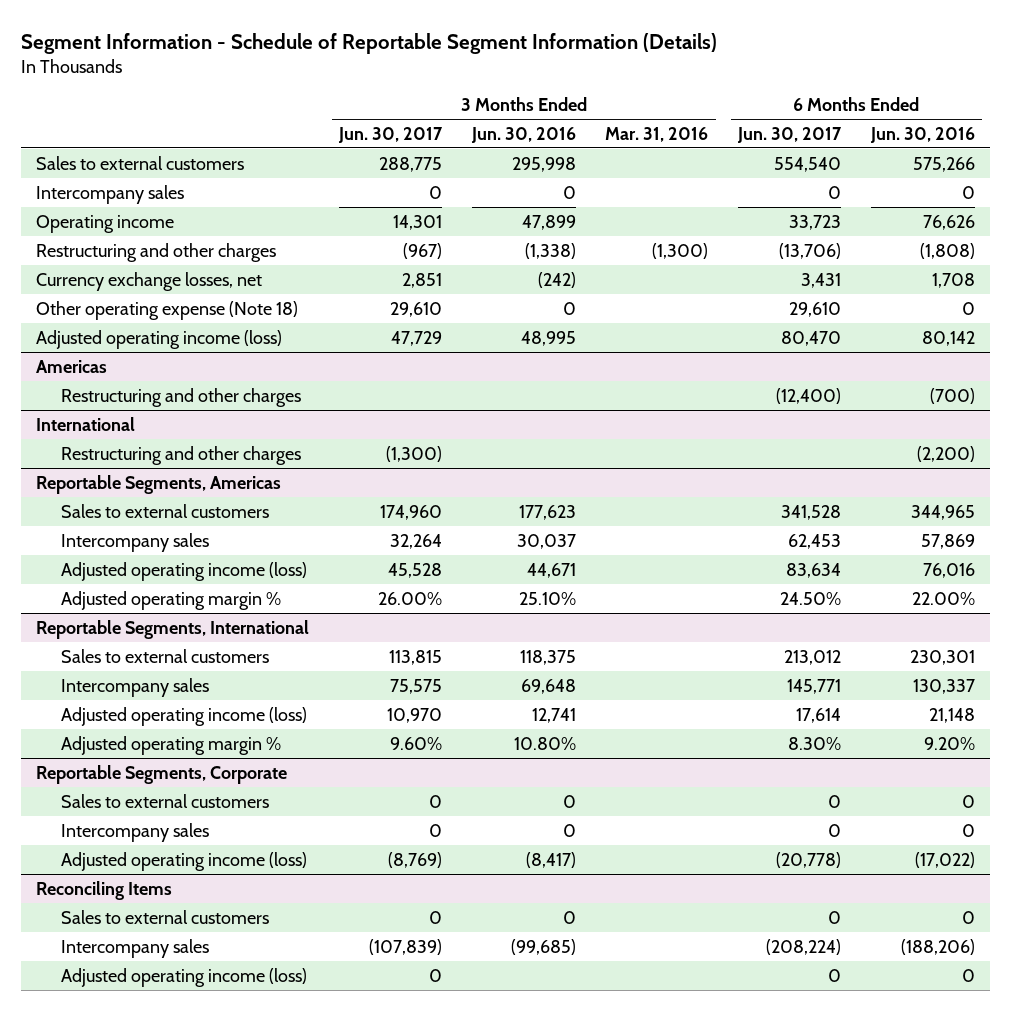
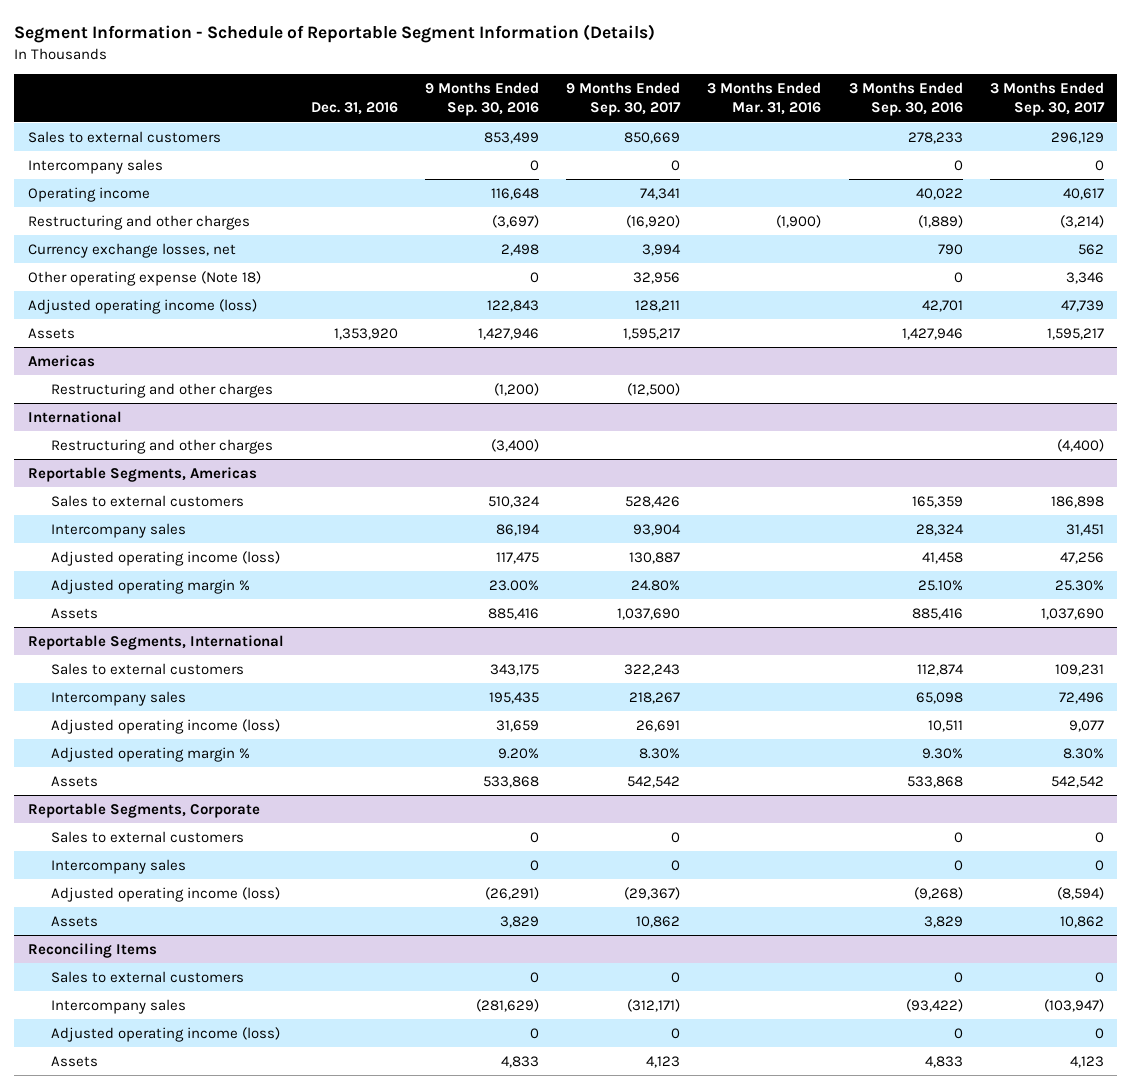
- | 3 Months Ended Jun. 30, 2017 | 3 Months Ended Jun. 30, 2016 | 3 Months Ended Mar. 31, 2016 | 6 Months Ended Jun. 30, 2017 | 6 Months Ended Jun. 30, 2016
+ | Dec. 31, 2016 | 9 Months Ended Sep. 30, 2016 | 9 Months Ended Sep. 30, 2017 | 3 Months Ended Mar. 31, 2016 | 3 Months Ended Sep. 30, 2016 | 3 Months Ended Sep. 30, 2017
- Restructuring and other charges | (967) | (1,338) | (1,300) | (13,706) | (1,808)
+ Restructuring and other charges | | (3,697) | (16,920) | (1,900) | (1,889) | (3,214)
+ Assets | 1,353,920 | 1,427,946 | 1,595,217 | | 1,427,946 | 1,595,217
@ Reportable Segments, Americas
+ Assets | | 885,416 | 1,037,690 | | 885,416 | 1,037,690
@ Reportable Segments, International
+ Assets | | 533,868 | 542,542 | | 533,868 | 542,542
@ Reportable Segments, Corporate
+ Assets | | 3,829 | 10,862 | | 3,829 | 10,862
@ Reconciling Items
+ Assets | | 4,833 | 4,123 | | 4,833 | 4,123

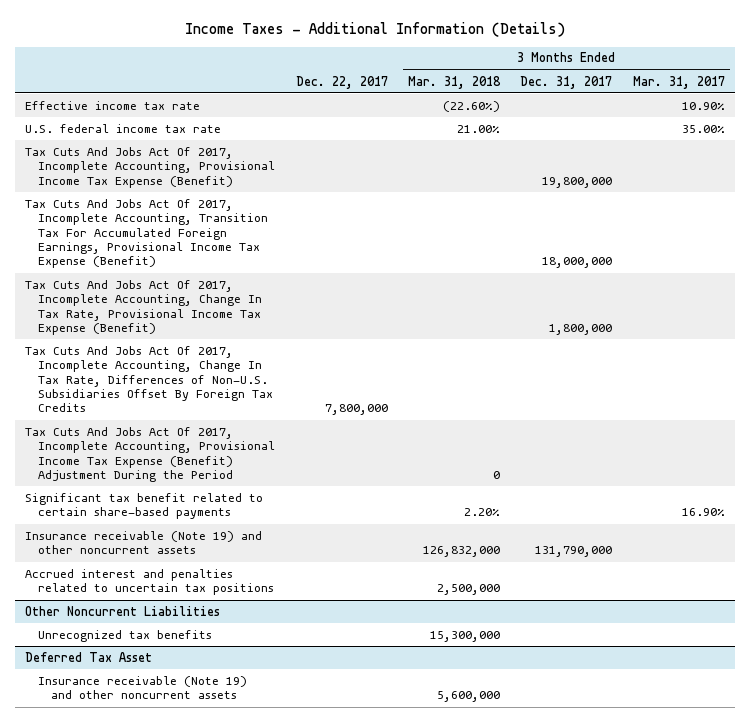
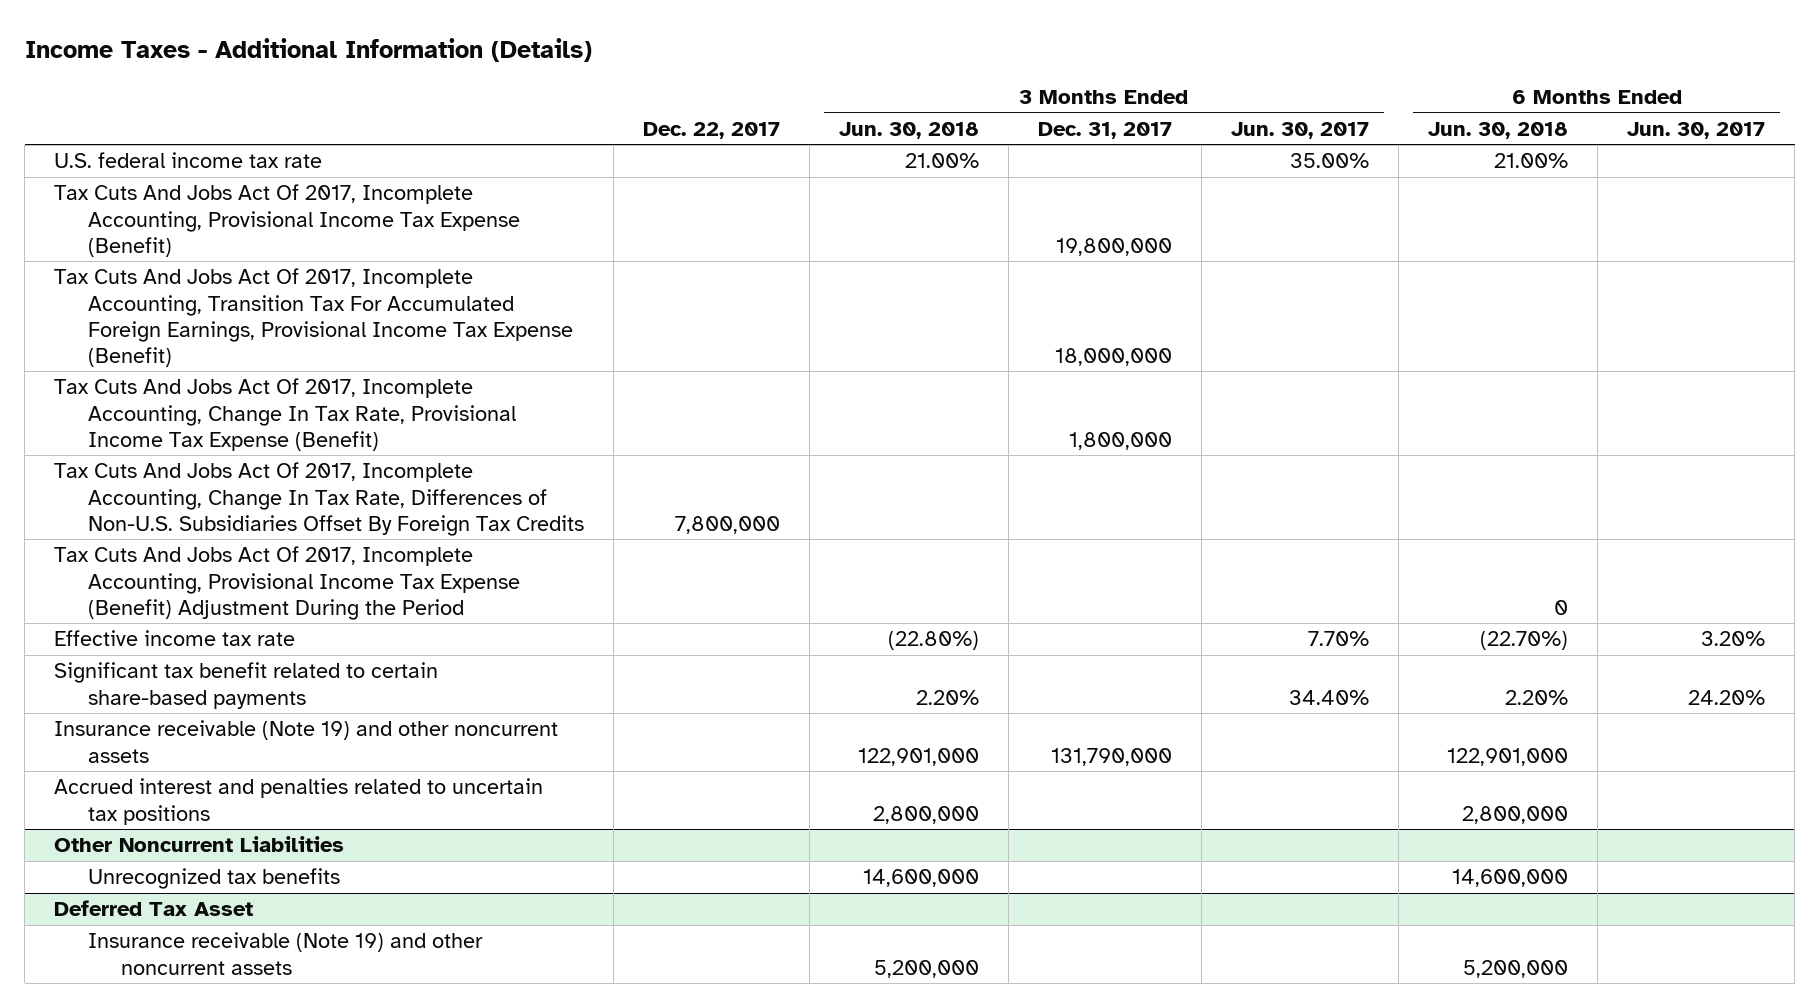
- | Dec. 22, 2017 | 3 Months Ended Mar. 31, 2018 | 3 Months Ended Dec. 31, 2017 | 3 Months Ended Mar. 31, 2017
+ | Dec. 22, 2017 | 3 Months Ended Jun. 30, 2018 | 3 Months Ended Dec. 31, 2017 | 3 Months Ended Jun. 30, 2017 | 6 Months Ended Jun. 30, 2018 | 6 Months Ended Jun. 30, 2017
moved down: Effective income tax rate | | (22.80%) | | 7.70% | (22.70%) | 3.20%

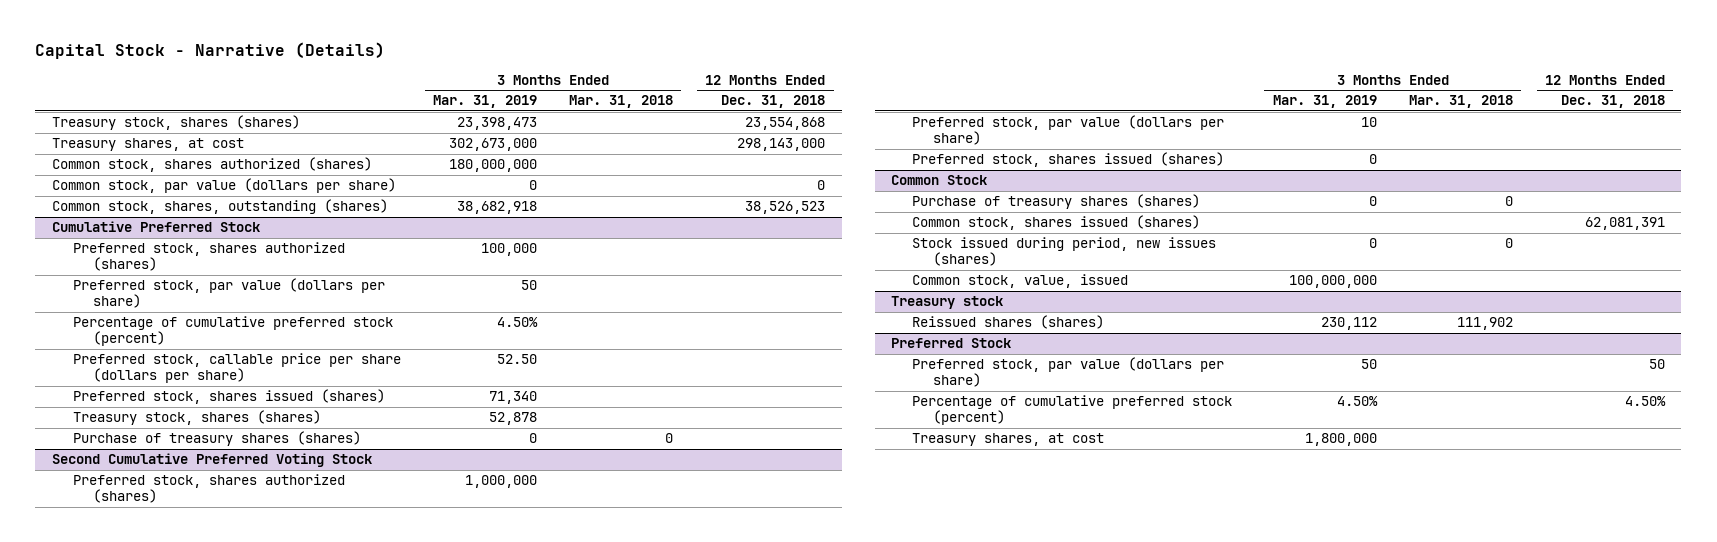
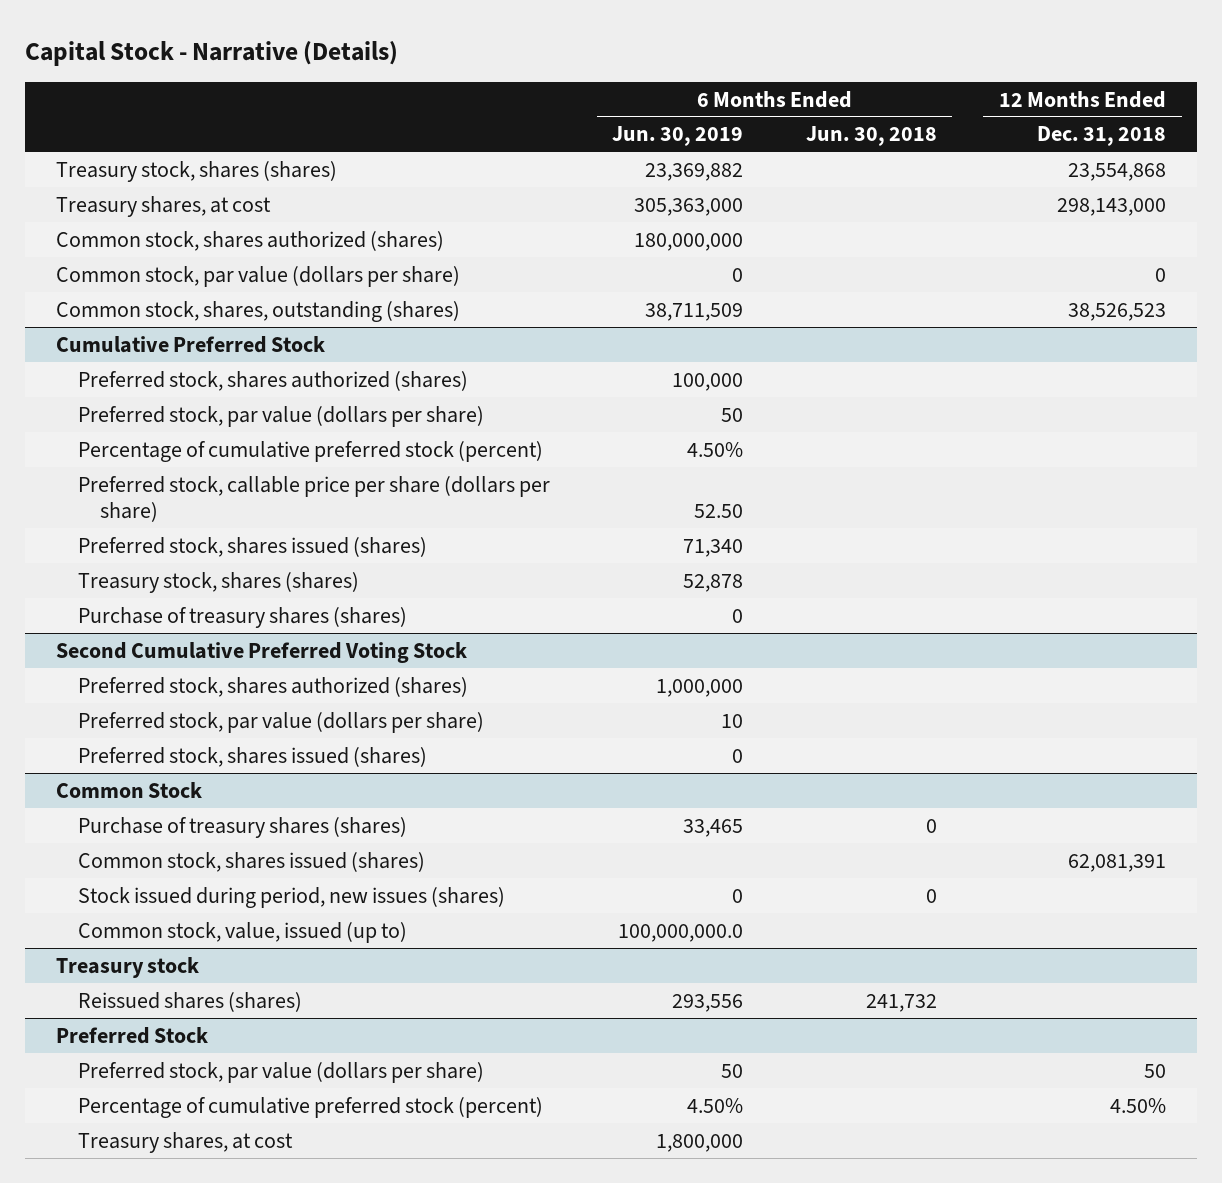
- | 3 Months Ended Mar. 31, 2019 | 3 Months Ended Mar. 31, 2018 | 12 Months Ended Dec. 31, 2018
+ | 6 Months Ended Jun. 30, 2019 | 6 Months Ended Jun. 30, 2018 | 12 Months Ended Dec. 31, 2018
@ Common Stock
- Common stock, value, issued | 100,000,000 | |
+ Common stock, value, issued (up to) | 100,000,000.0 | |

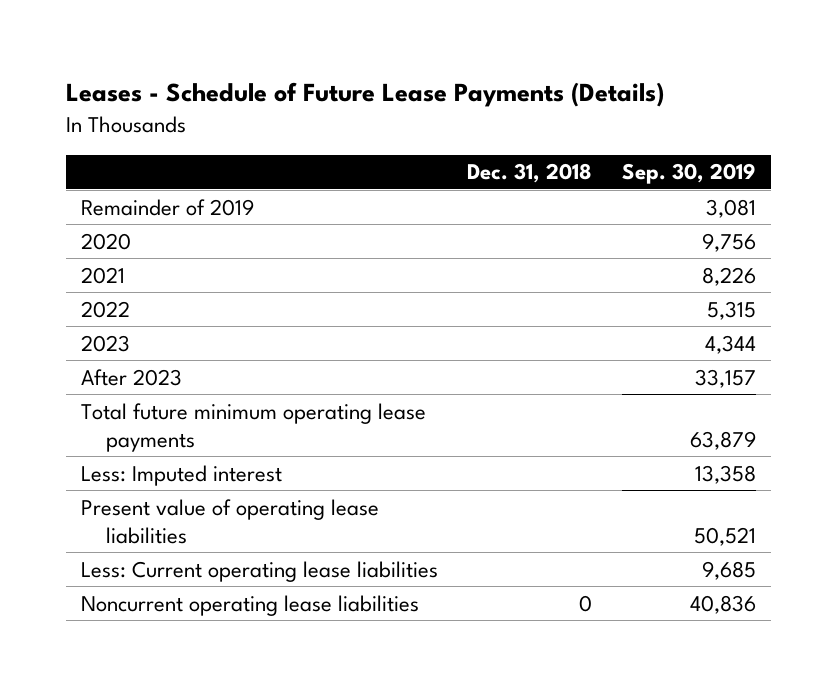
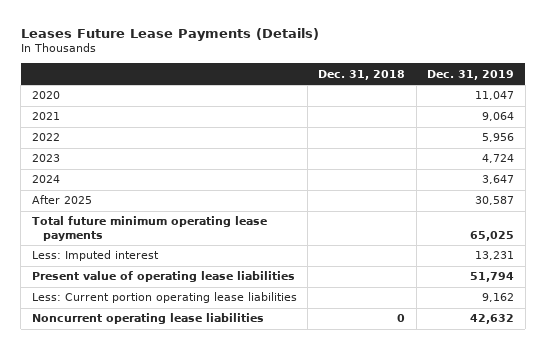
- Leases - Schedule of Future Lease Payments (Details)
+ Leases Future Lease Payments (Details)
- | Dec. 31, 2018 | Sep. 30, 2019
+ | Dec. 31, 2018 | Dec. 31, 2019
- Remainder of 2019 | | 3,081
- After 2023 | | 33,157
+ 2024 | | 3,647
+ After 2025 | | 30,587
- Less: Current operating lease liabilities | | 9,685
+ Less: Current portion operating lease liabilities | | 9,162

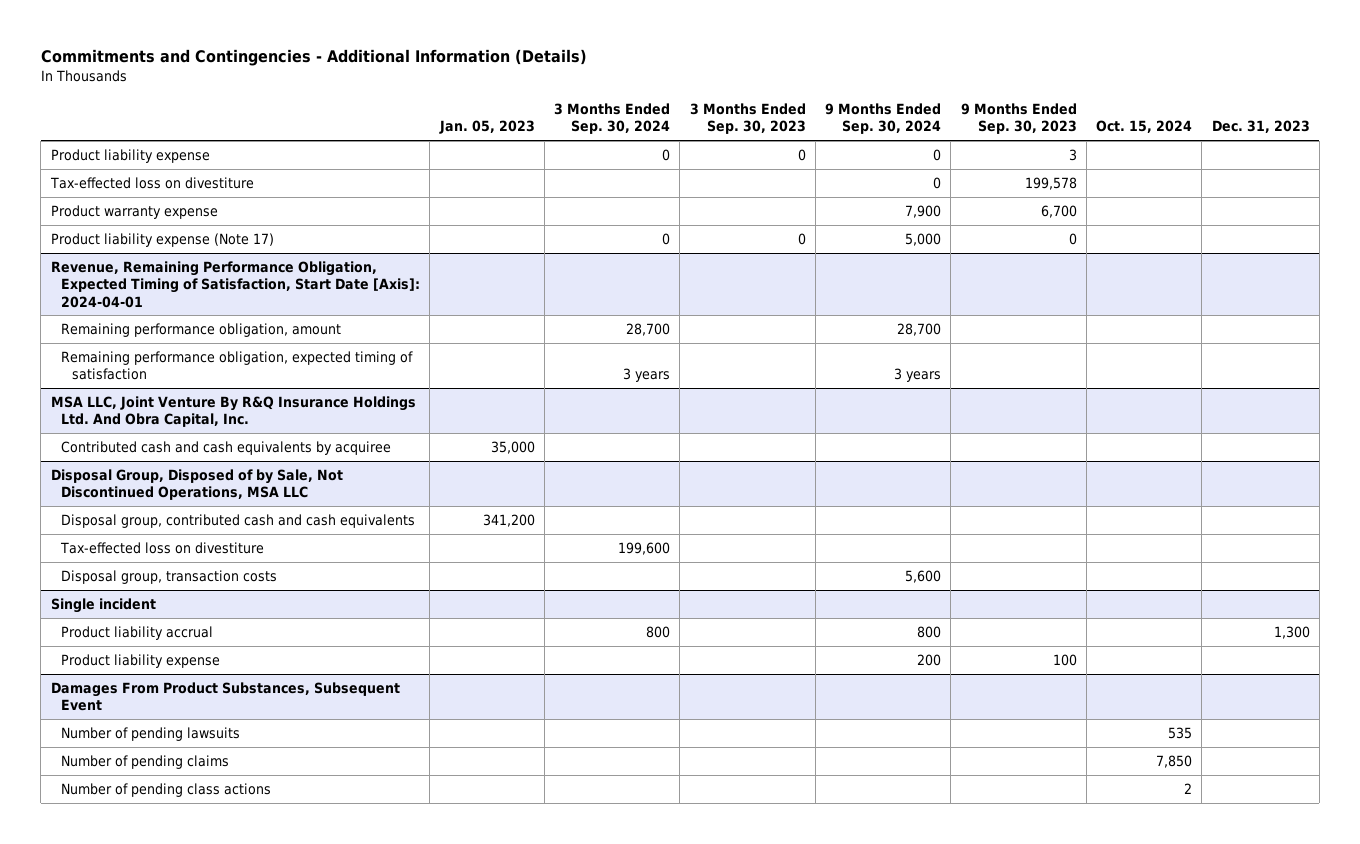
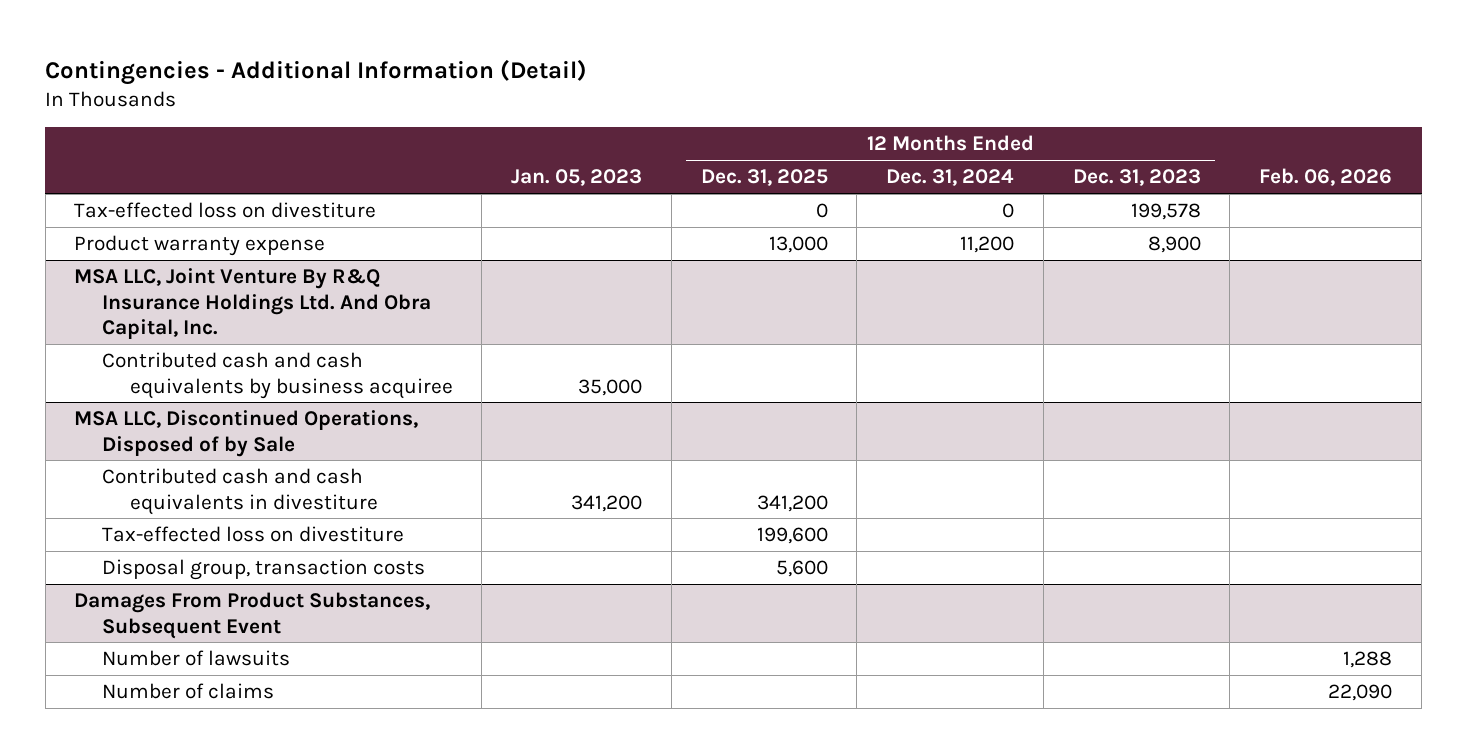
- Commitments and Contingencies - Additional Information (Details)
+ Contingencies - Additional Information (Detail)
- | Jan. 05, 2023 | 3 Months Ended Sep. 30, 2024 | 3 Months Ended Sep. 30, 2023 | 9 Months Ended Sep. 30, 2024 | 9 Months Ended Sep. 30, 2023 | Oct. 15, 2024 | Dec. 31, 2023
+ | Jan. 05, 2023 | 12 Months Ended Dec. 31, 2025 | 12 Months Ended Dec. 31, 2024 | 12 Months Ended Dec. 31, 2023 | Feb. 06, 2026
- Product liability expense | | 0 | 0 | 0 | 3 | |
- Product liability expense (Note 17) | | 0 | 0 | 5,000 | 0 | |
- Revenue, Remaining Performance Obligation, Expected Timing of Satisfaction, Start Date [Axis]: 2024-04-01
- Remaining performance obligation, amount | | 28,700 | | 28,700 | | |
- Remaining performance obligation, expected timing of satisfaction | | 3 years | | 3 years | | |
@ MSA LLC, Joint Venture By R&Q Insurance Holdings Ltd. And Obra Capital, Inc.
- Contributed cash and cash equivalents by acquiree | 35,000 | | | | | |
- Disposal Group, Disposed of by Sale, Not Discontinued Operations, MSA LLC
- Disposal group, contributed cash and cash equivalents | 341,200 | | | | | |
@ MSA LLC, Joint Venture By R&Q Insurance Holdings Ltd. And Obra Capital, Inc.
+ Contributed cash and cash equivalents by business acquiree | 35,000 | | | |
+ MSA LLC, Discontinued Operations, Disposed of by Sale
+ Contributed cash and cash equivalents in divestiture | 341,200 | 341,200 | | |
- Single incident
- Product liability accrual | | 800 | | 800 | | | 1,300
- Product liability expense | | | | 200 | 100 | |
@ Damages From Product Substances, Subsequent Event
- Number of pending lawsuits | | | | | | 535 |
- Number of pending claims | | | | | | 7,850 |
- Number of pending class actions | | | | | | 2 |
+ Number of lawsuits | | | | | 1,288
+ Number of claims | | | | | 22,090

